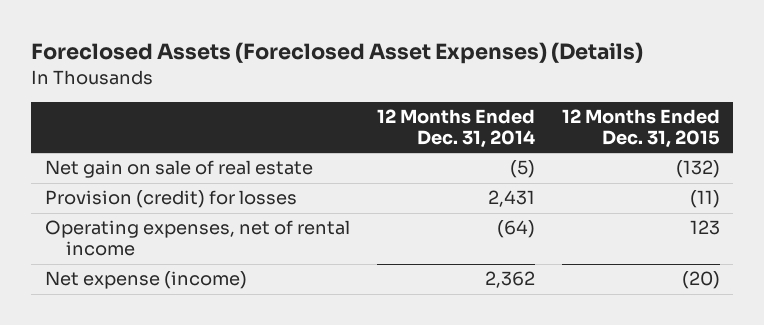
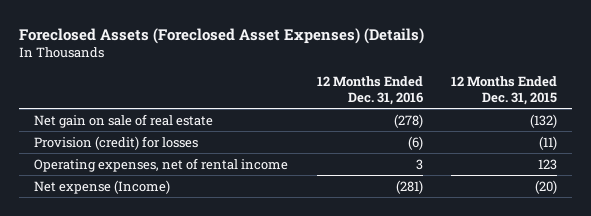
- | 12 Months Ended Dec. 31, 2014 | 12 Months Ended Dec. 31, 2015
+ | 12 Months Ended Dec. 31, 2016 | 12 Months Ended Dec. 31, 2015
- Net expense (income) | 2,362 | (20)
+ Net expense (Income) | (281) | (20)

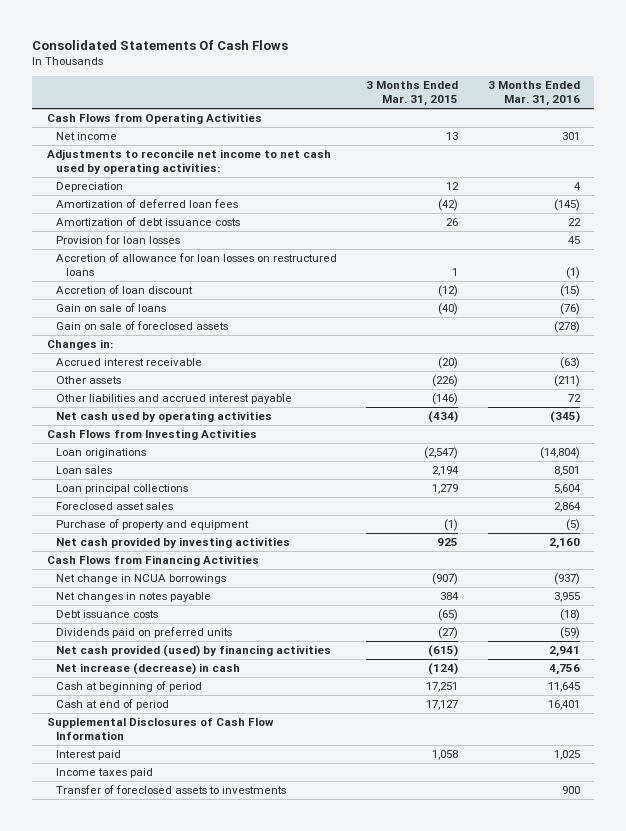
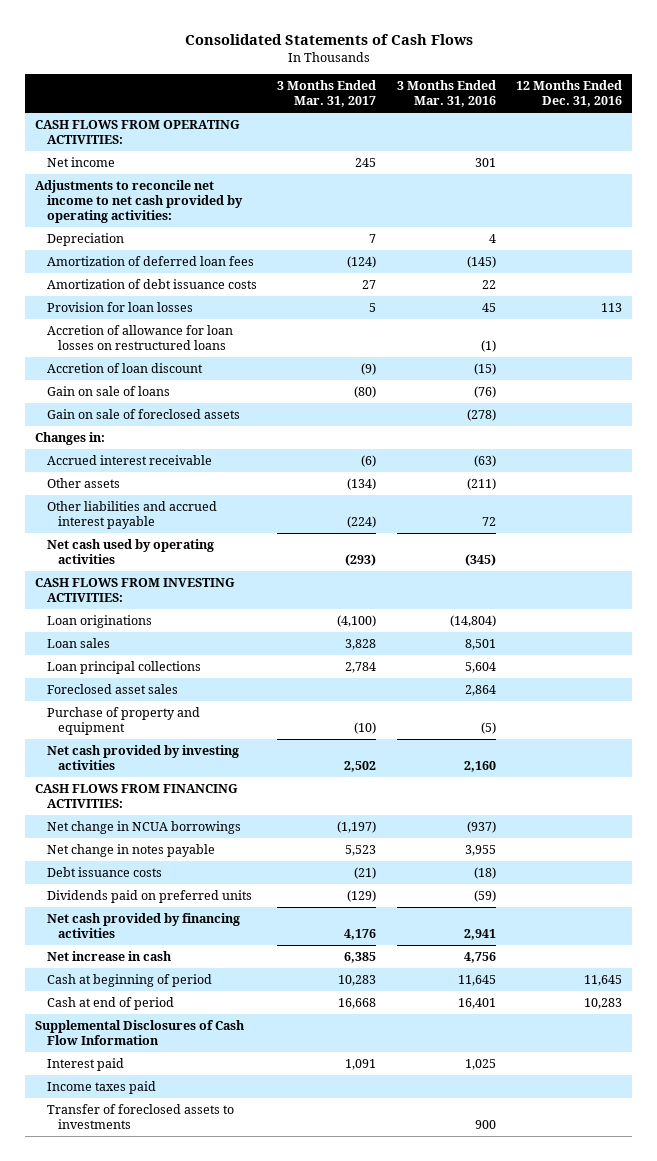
- Consolidated Statements Of Cash Flows
+ Consolidated Statements of Cash Flows
- | 3 Months Ended Mar. 31, 2015 | 3 Months Ended Mar. 31, 2016
+ | 3 Months Ended Mar. 31, 2017 | 3 Months Ended Mar. 31, 2016 | 12 Months Ended Dec. 31, 2016
- Cash Flows from Operating Activities
+ CASH FLOWS FROM OPERATING ACTIVITIES:
- Adjustments to reconcile net income to net cash used by operating activities:
+ Adjustments to reconcile net income to net cash provided by operating activities:
- Cash Flows from Investing Activities
+ CASH FLOWS FROM INVESTING ACTIVITIES:
- Cash Flows from Financing Activities
+ CASH FLOWS FROM FINANCING ACTIVITIES:
- Net changes in notes payable | 384 | 3,955
+ Net change in notes payable | 5,523 | 3,955 |
- Net cash provided (used) by financing activities | (615) | 2,941
- Net increase (decrease) in cash | (124) | 4,756
+ Net cash provided by financing activities | 4,176 | 2,941 |
+ Net increase in cash | 6,385 | 4,756 |

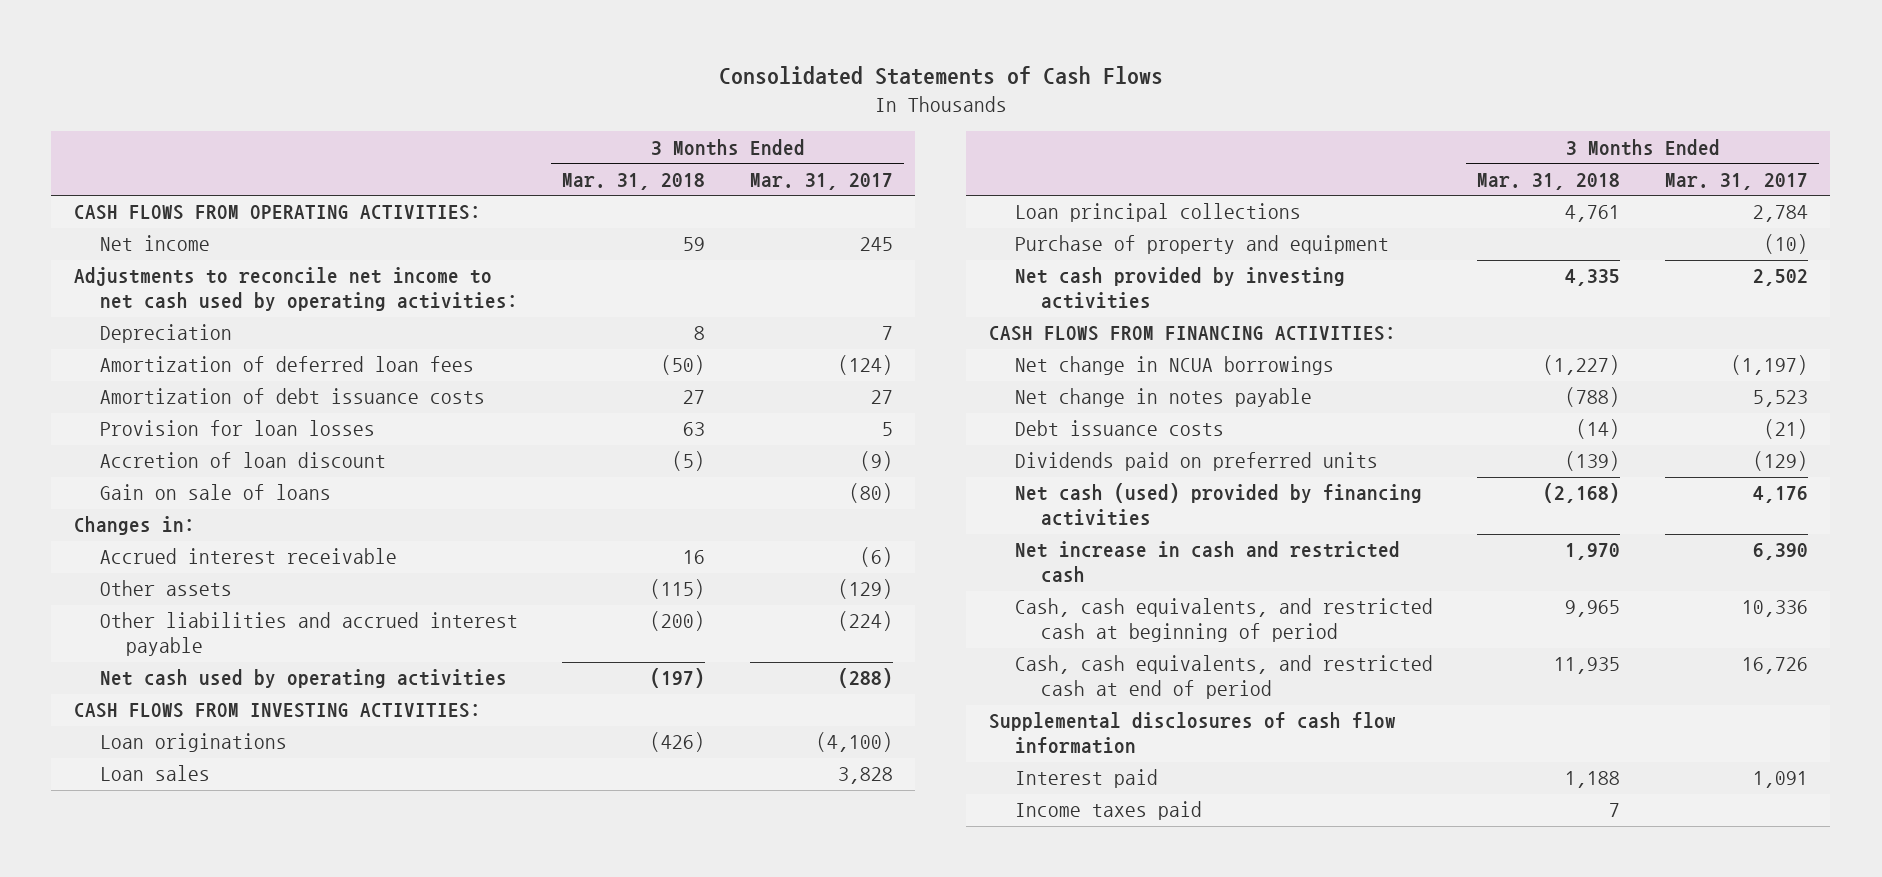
- | 3 Months Ended Mar. 31, 2017 | 3 Months Ended Mar. 31, 2016 | 12 Months Ended Dec. 31, 2016
+ | 3 Months Ended Mar. 31, 2018 | 3 Months Ended Mar. 31, 2017
- Adjustments to reconcile net income to net cash provided by operating activities:
+ Adjustments to reconcile net income to net cash used by operating activities:
- Accretion of allowance for loan losses on restructured loans | | (1) |
- Gain on sale of foreclosed assets | | (278) |
- Other assets | (134) | (211) |
+ Other assets | (115) | (129)
- Net cash used by operating activities | (293) | (345) |
+ Net cash used by operating activities | (197) | (288)
- Foreclosed asset sales | | 2,864 |
- Net cash provided by financing activities | 4,176 | 2,941 |
- Net increase in cash | 6,385 | 4,756 |
- Cash at beginning of period | 10,283 | 11,645 | 11,645
- Cash at end of period | 16,668 | 16,401 | 10,283
- Supplemental Disclosures of Cash Flow Information
+ Net cash (used) provided by financing activities | (2,168) | 4,176
+ Net increase in cash and restricted cash | 1,970 | 6,390
+ Cash, cash equivalents, and restricted cash at beginning of period | 9,965 | 10,336
+ Cash, cash equivalents, and restricted cash at end of period | 11,935 | 16,726
+ Supplemental disclosures of cash flow information
- Transfer of foreclosed assets to investments | | 900 |

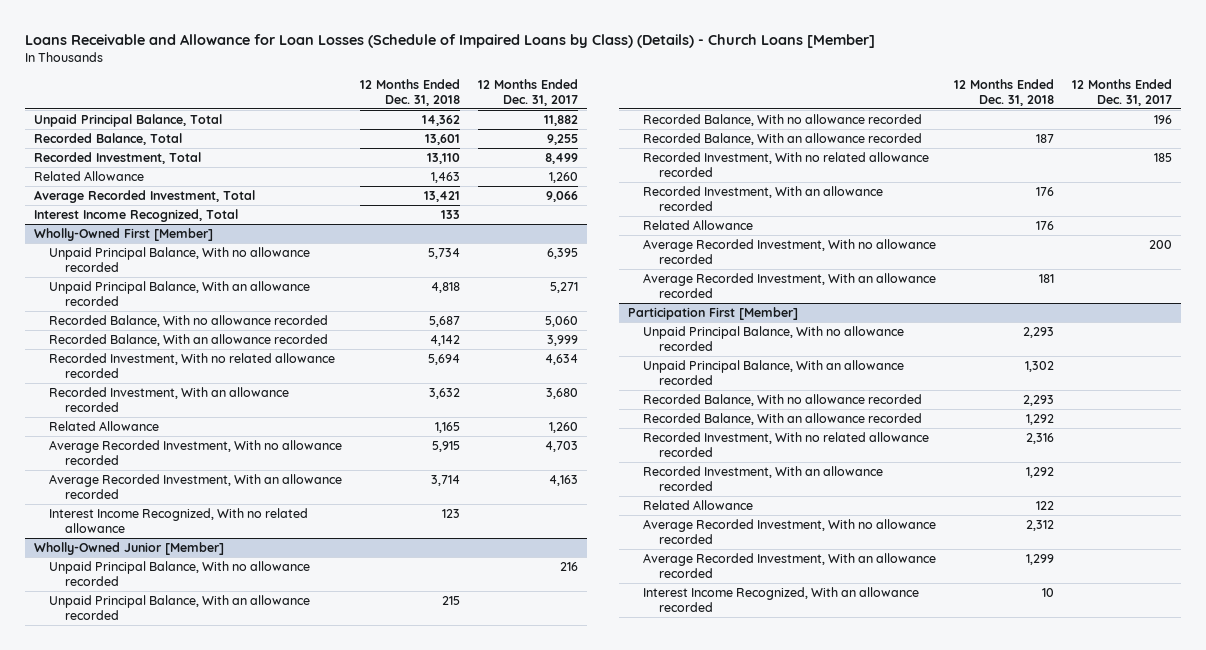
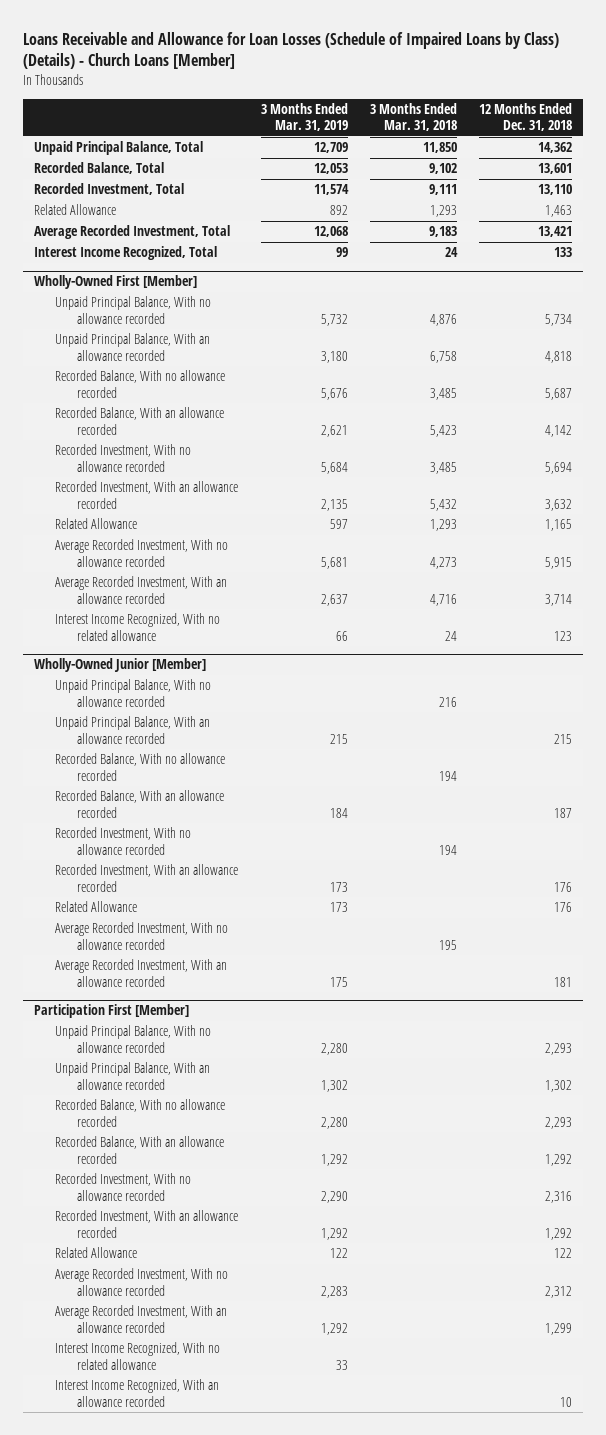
- | 12 Months Ended Dec. 31, 2018 | 12 Months Ended Dec. 31, 2017
+ | 3 Months Ended Mar. 31, 2019 | 3 Months Ended Mar. 31, 2018 | 12 Months Ended Dec. 31, 2018
@ Wholly-Owned First [Member]
- Recorded Investment, With no related allowance recorded | 5,694 | 4,634
+ Recorded Investment, With no allowance recorded | 5,684 | 3,485 | 5,694
@ Wholly-Owned Junior [Member]
- Recorded Investment, With no related allowance recorded | | 185
+ Recorded Investment, With no allowance recorded | | 194 |
@ Participation First [Member]
- Recorded Investment, With no related allowance recorded | 2,316 |
+ Recorded Investment, With no allowance recorded | 2,290 | | 2,316
+ Interest Income Recognized, With no related allowance | 33 | |

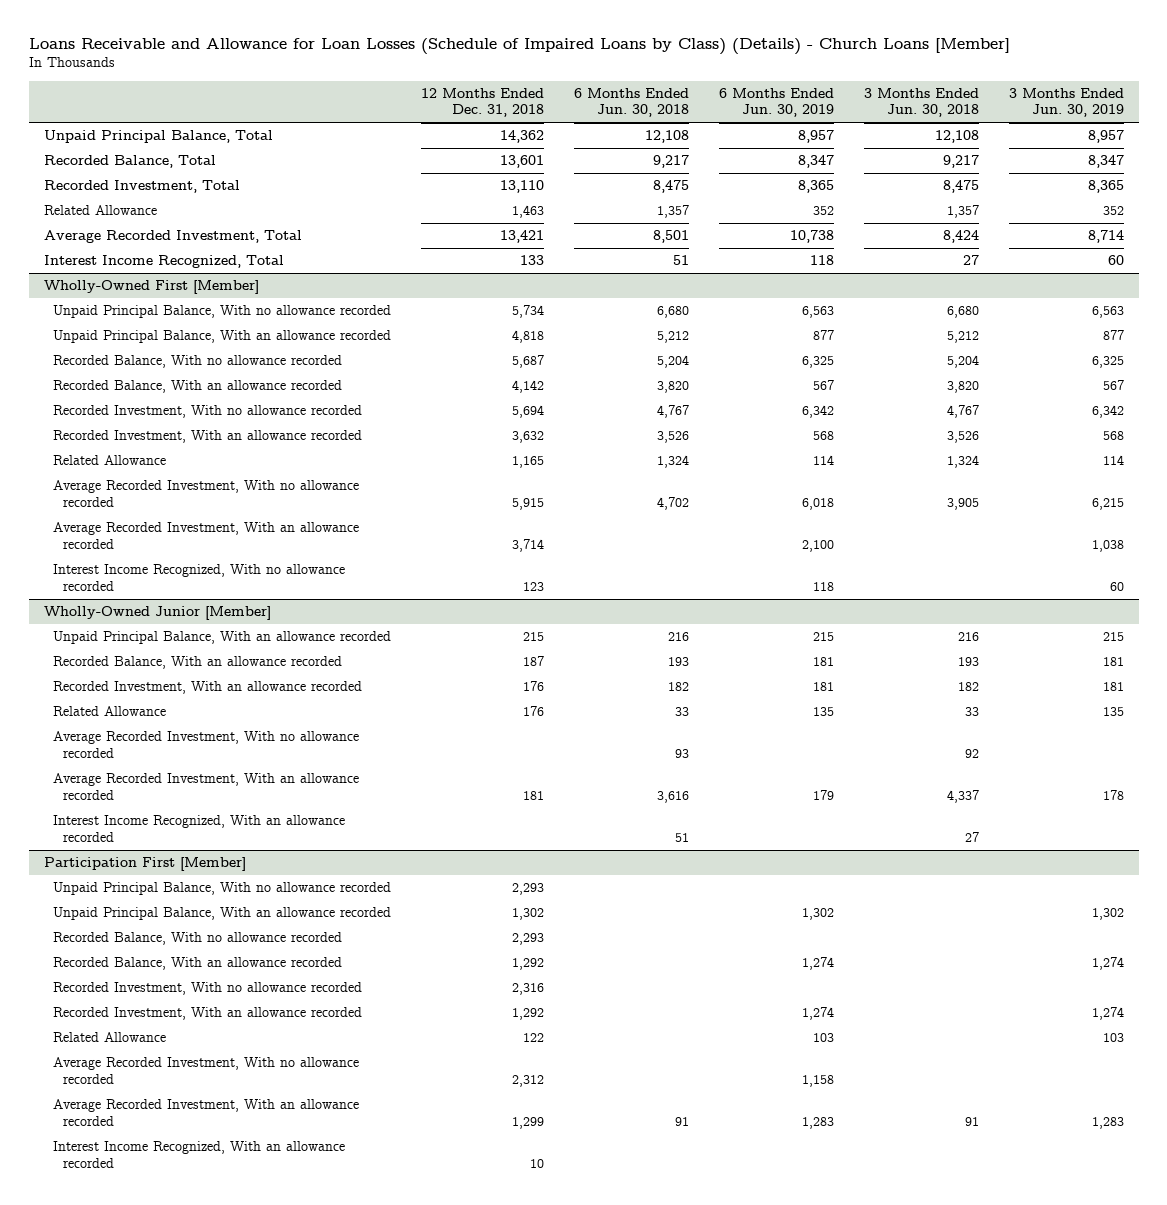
- | 3 Months Ended Mar. 31, 2019 | 3 Months Ended Mar. 31, 2018 | 12 Months Ended Dec. 31, 2018
+ | 12 Months Ended Dec. 31, 2018 | 6 Months Ended Jun. 30, 2018 | 6 Months Ended Jun. 30, 2019 | 3 Months Ended Jun. 30, 2018 | 3 Months Ended Jun. 30, 2019
@ Wholly-Owned First [Member]
- Interest Income Recognized, With no related allowance | 66 | 24 | 123
+ Interest Income Recognized, With no allowance recorded | 123 | | 118 | | 60
@ Wholly-Owned Junior [Member]
- Unpaid Principal Balance, With no allowance recorded | | 216 |
- Recorded Balance, With no allowance recorded | | 194 |
- Recorded Investment, With no allowance recorded | | 194 |
+ Interest Income Recognized, With an allowance recorded | | 51 | | 27 |
@ Participation First [Member]
- Interest Income Recognized, With no related allowance | 33 | |

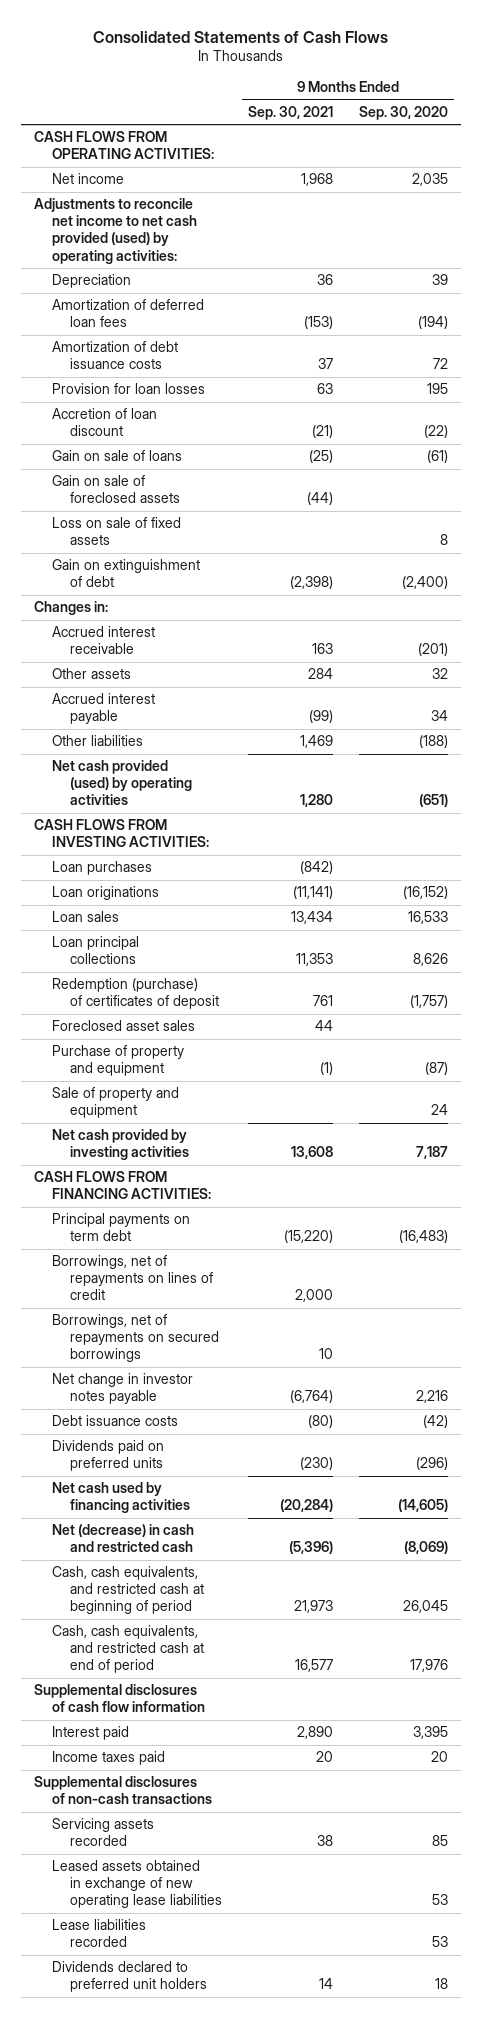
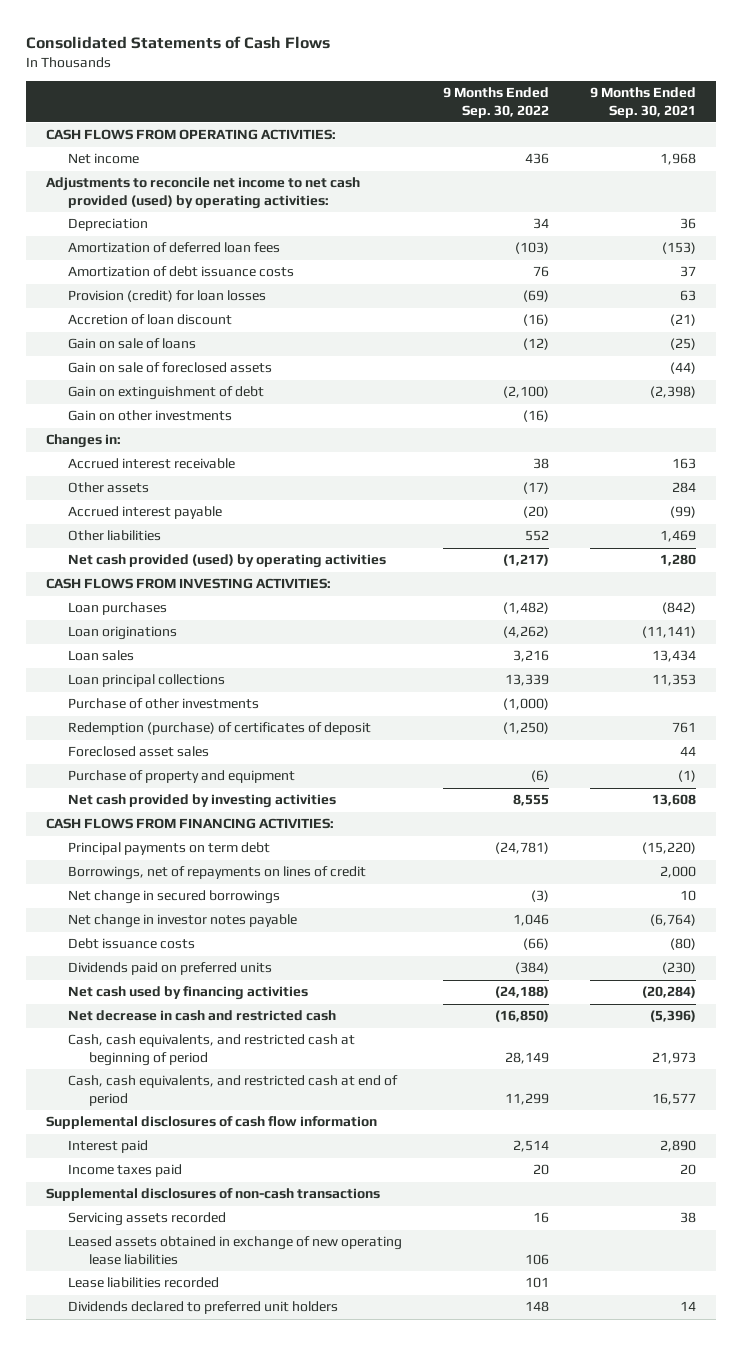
- | 9 Months Ended Sep. 30, 2021 | 9 Months Ended Sep. 30, 2020
+ | 9 Months Ended Sep. 30, 2022 | 9 Months Ended Sep. 30, 2021
- Provision for loan losses | 63 | 195
+ Provision (credit) for loan losses | (69) | 63
- Loss on sale of fixed assets | | 8
+ Gain on other investments | (16) |
+ Purchase of other investments | (1,000) |
- Sale of property and equipment | | 24
- Borrowings, net of repayments on secured borrowings | 10 |
+ Net change in secured borrowings | (3) | 10
- Net (decrease) in cash and restricted cash | (5,396) | (8,069)
+ Net decrease in cash and restricted cash | (16,850) | (5,396)

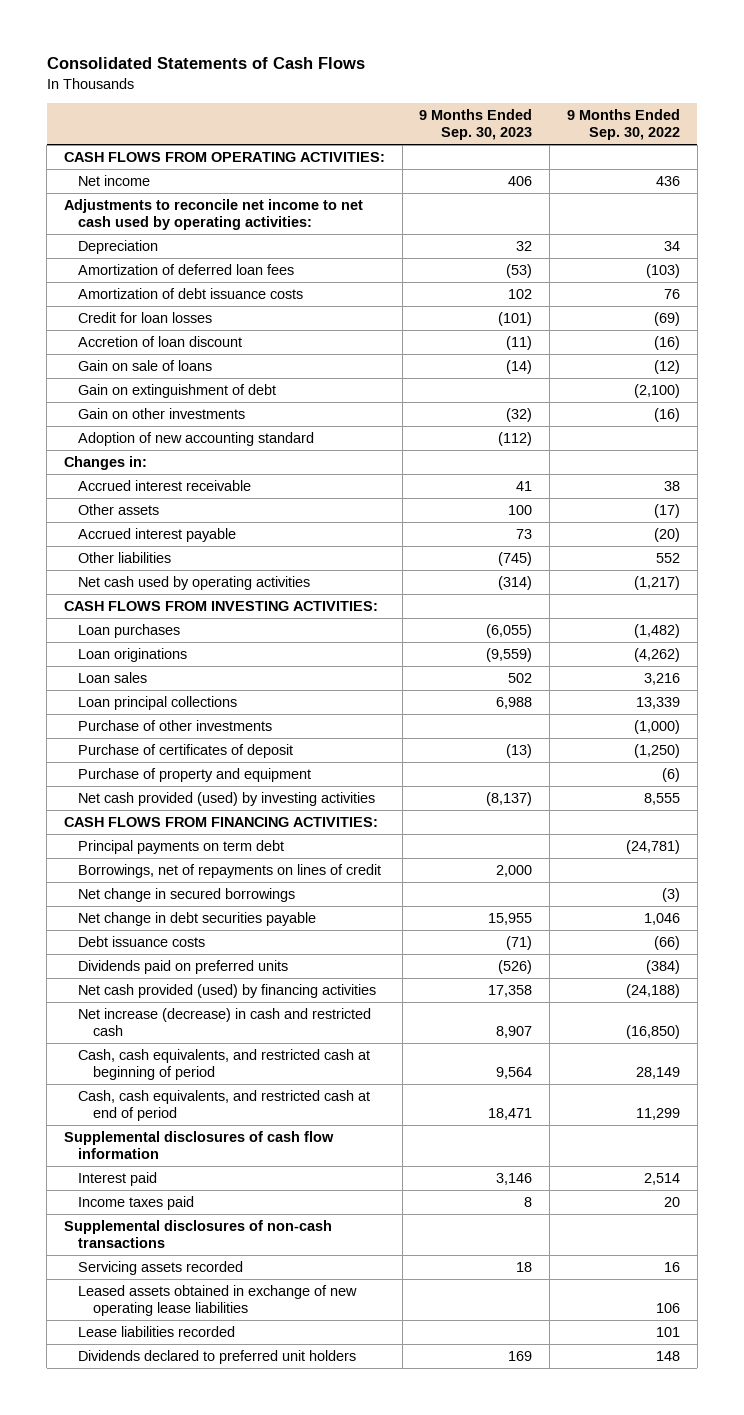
- | 9 Months Ended Sep. 30, 2022 | 9 Months Ended Sep. 30, 2021
+ | 9 Months Ended Sep. 30, 2023 | 9 Months Ended Sep. 30, 2022
- Adjustments to reconcile net income to net cash provided (used) by operating activities:
+ Adjustments to reconcile net income to net cash used by operating activities:
- Provision (credit) for loan losses | (69) | 63
+ Credit for loan losses | (101) | (69)
- Gain on sale of foreclosed assets | | (44)
+ Adoption of new accounting standard | (112) |
- Net cash provided (used) by operating activities | (1,217) | 1,280
+ Net cash used by operating activities | (314) | (1,217)
- Redemption (purchase) of certificates of deposit | (1,250) | 761
- Foreclosed asset sales | | 44
+ Purchase of certificates of deposit | (13) | (1,250)
- Net cash provided by investing activities | 8,555 | 13,608
+ Net cash provided (used) by investing activities | (8,137) | 8,555
- Net change in investor notes payable | 1,046 | (6,764)
+ Net change in debt securities payable | 15,955 | 1,046
- Net cash used by financing activities | (24,188) | (20,284)
- Net decrease in cash and restricted cash | (16,850) | (5,396)
+ Net cash provided (used) by financing activities | 17,358 | (24,188)
+ Net increase (decrease) in cash and restricted cash | 8,907 | (16,850)

